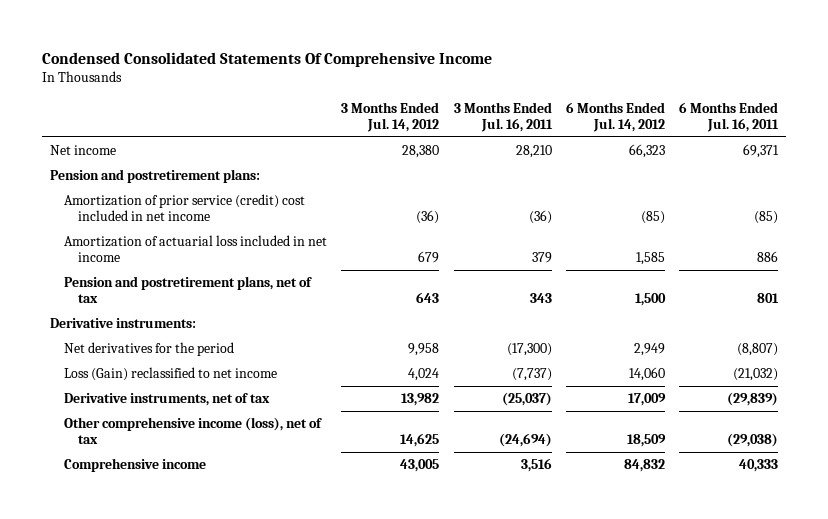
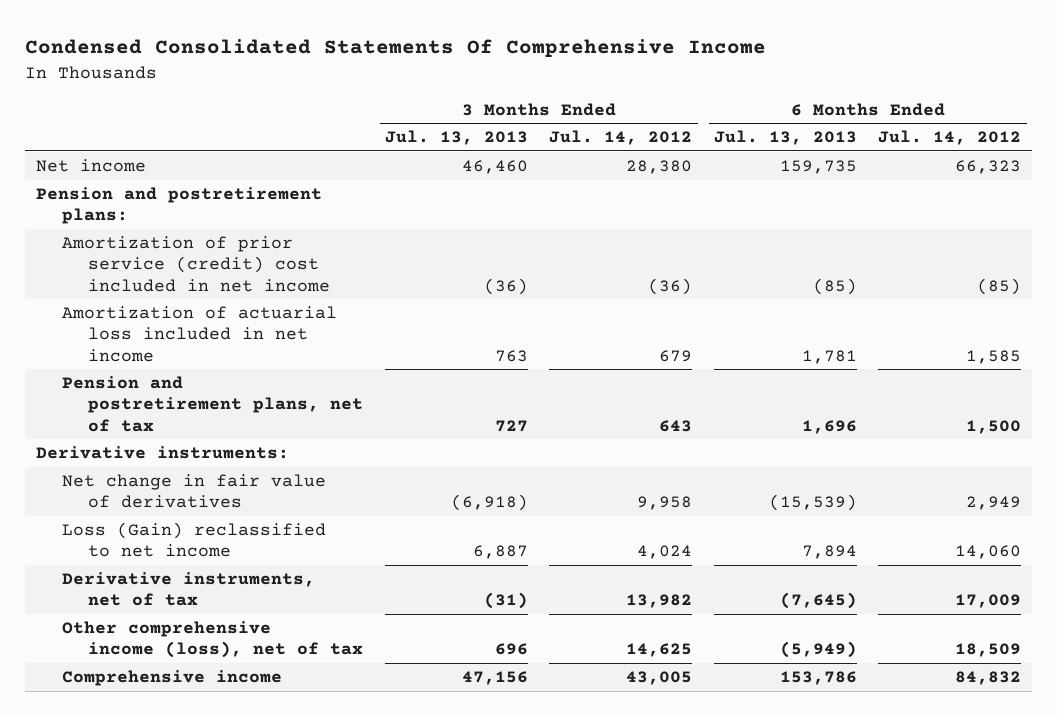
- | 3 Months Ended Jul. 14, 2012 | 3 Months Ended Jul. 16, 2011 | 6 Months Ended Jul. 14, 2012 | 6 Months Ended Jul. 16, 2011
+ | 3 Months Ended Jul. 13, 2013 | 3 Months Ended Jul. 14, 2012 | 6 Months Ended Jul. 13, 2013 | 6 Months Ended Jul. 14, 2012
- Net derivatives for the period | 9,958 | (17,300) | 2,949 | (8,807)
+ Net change in fair value of derivatives | (6,918) | 9,958 | (15,539) | 2,949

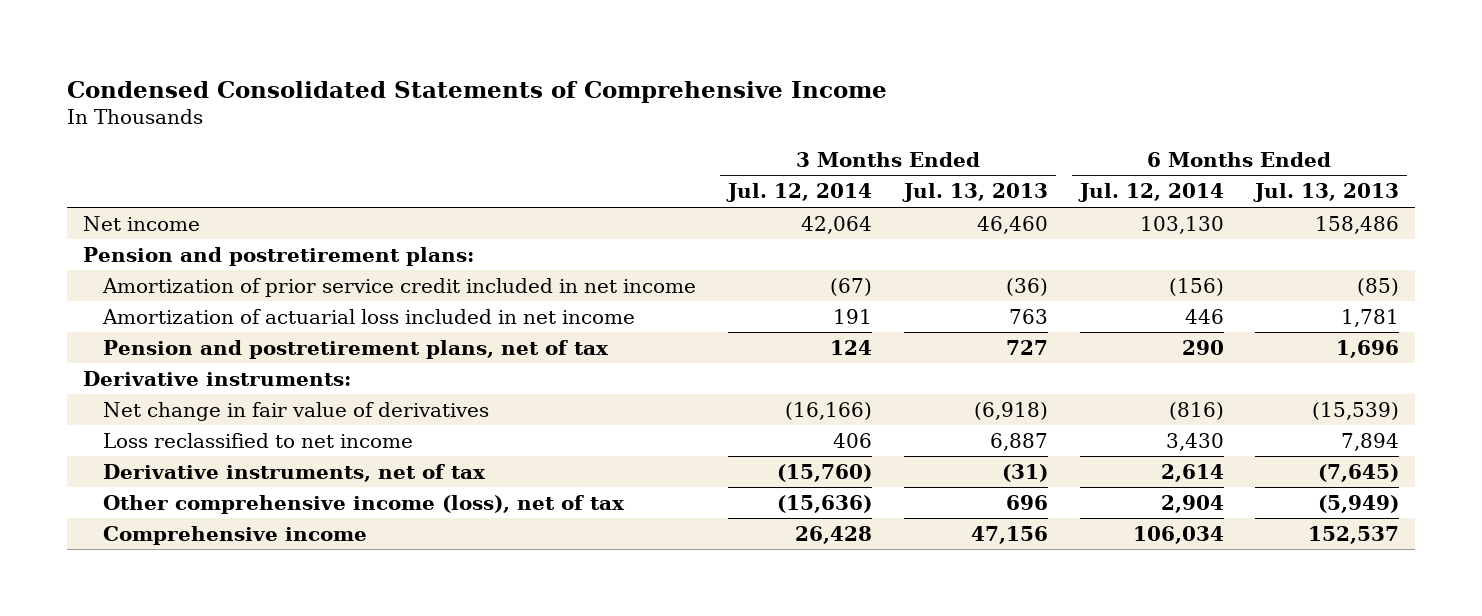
- Condensed Consolidated Statements Of Comprehensive Income
+ Condensed Consolidated Statements of Comprehensive Income
- | 3 Months Ended Jul. 13, 2013 | 3 Months Ended Jul. 14, 2012 | 6 Months Ended Jul. 13, 2013 | 6 Months Ended Jul. 14, 2012
+ | 3 Months Ended Jul. 12, 2014 | 3 Months Ended Jul. 13, 2013 | 6 Months Ended Jul. 12, 2014 | 6 Months Ended Jul. 13, 2013
- Net income | 46,460 | 28,380 | 159,735 | 66,323
+ Net income | 42,064 | 46,460 | 103,130 | 158,486
- Amortization of prior service (credit) cost included in net income | (36) | (36) | (85) | (85)
+ Amortization of prior service credit included in net income | (67) | (36) | (156) | (85)
- Loss (Gain) reclassified to net income | 6,887 | 4,024 | 7,894 | 14,060
+ Loss reclassified to net income | 406 | 6,887 | 3,430 | 7,894
- Comprehensive income | 47,156 | 43,005 | 153,786 | 84,832
+ Comprehensive income | 26,428 | 47,156 | 106,034 | 152,537

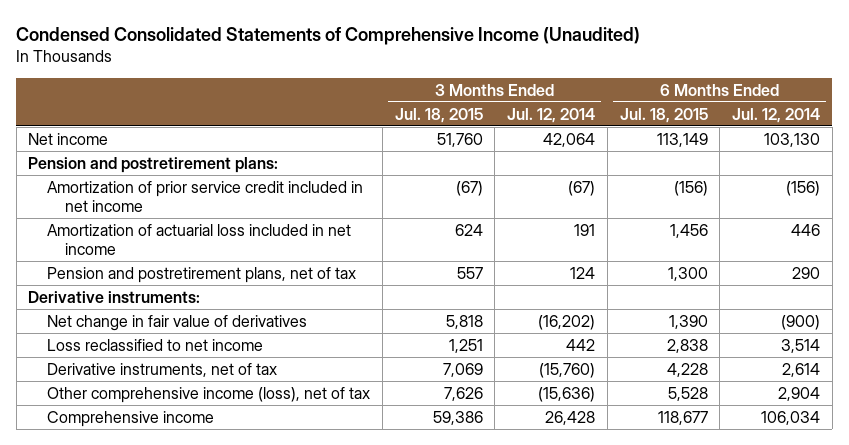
- Condensed Consolidated Statements of Comprehensive Income
+ Condensed Consolidated Statements of Comprehensive Income (Unaudited)
- | 3 Months Ended Jul. 12, 2014 | 3 Months Ended Jul. 13, 2013 | 6 Months Ended Jul. 12, 2014 | 6 Months Ended Jul. 13, 2013
+ | 3 Months Ended Jul. 18, 2015 | 3 Months Ended Jul. 12, 2014 | 6 Months Ended Jul. 18, 2015 | 6 Months Ended Jul. 12, 2014
- Net change in fair value of derivatives | (16,166) | (6,918) | (816) | (15,539)
- Loss reclassified to net income | 406 | 6,887 | 3,430 | 7,894
+ Net change in fair value of derivatives | 5,818 | (16,202) | 1,390 | (900)
+ Loss reclassified to net income | 1,251 | 442 | 2,838 | 3,514

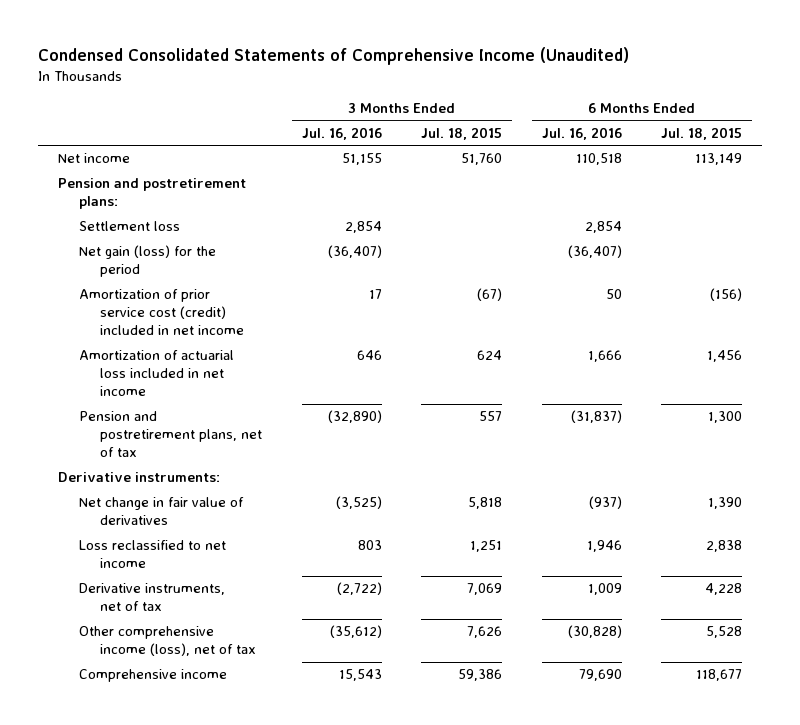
- | 3 Months Ended Jul. 18, 2015 | 3 Months Ended Jul. 12, 2014 | 6 Months Ended Jul. 18, 2015 | 6 Months Ended Jul. 12, 2014
+ | 3 Months Ended Jul. 16, 2016 | 3 Months Ended Jul. 18, 2015 | 6 Months Ended Jul. 16, 2016 | 6 Months Ended Jul. 18, 2015
- Amortization of prior service credit included in net income | (67) | (67) | (156) | (156)
+ Settlement loss | 2,854 | | 2,854 |
+ Net gain (loss) for the period | (36,407) | | (36,407) |
+ Amortization of prior service cost (credit) included in net income | 17 | (67) | 50 | (156)

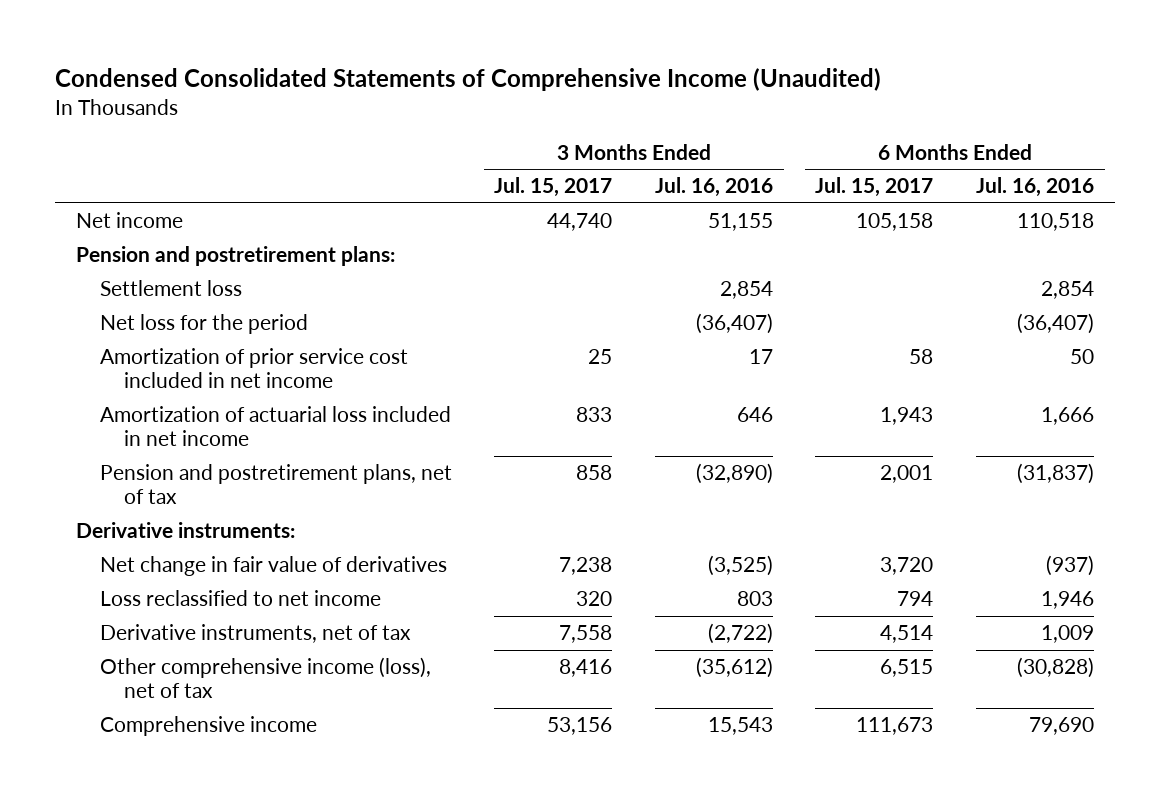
- | 3 Months Ended Jul. 16, 2016 | 3 Months Ended Jul. 18, 2015 | 6 Months Ended Jul. 16, 2016 | 6 Months Ended Jul. 18, 2015
+ | 3 Months Ended Jul. 15, 2017 | 3 Months Ended Jul. 16, 2016 | 6 Months Ended Jul. 15, 2017 | 6 Months Ended Jul. 16, 2016
- Net gain (loss) for the period | (36,407) | | (36,407) |
- Amortization of prior service cost (credit) included in net income | 17 | (67) | 50 | (156)
+ Net loss for the period | | (36,407) | | (36,407)
+ Amortization of prior service cost included in net income | 25 | 17 | 58 | 50

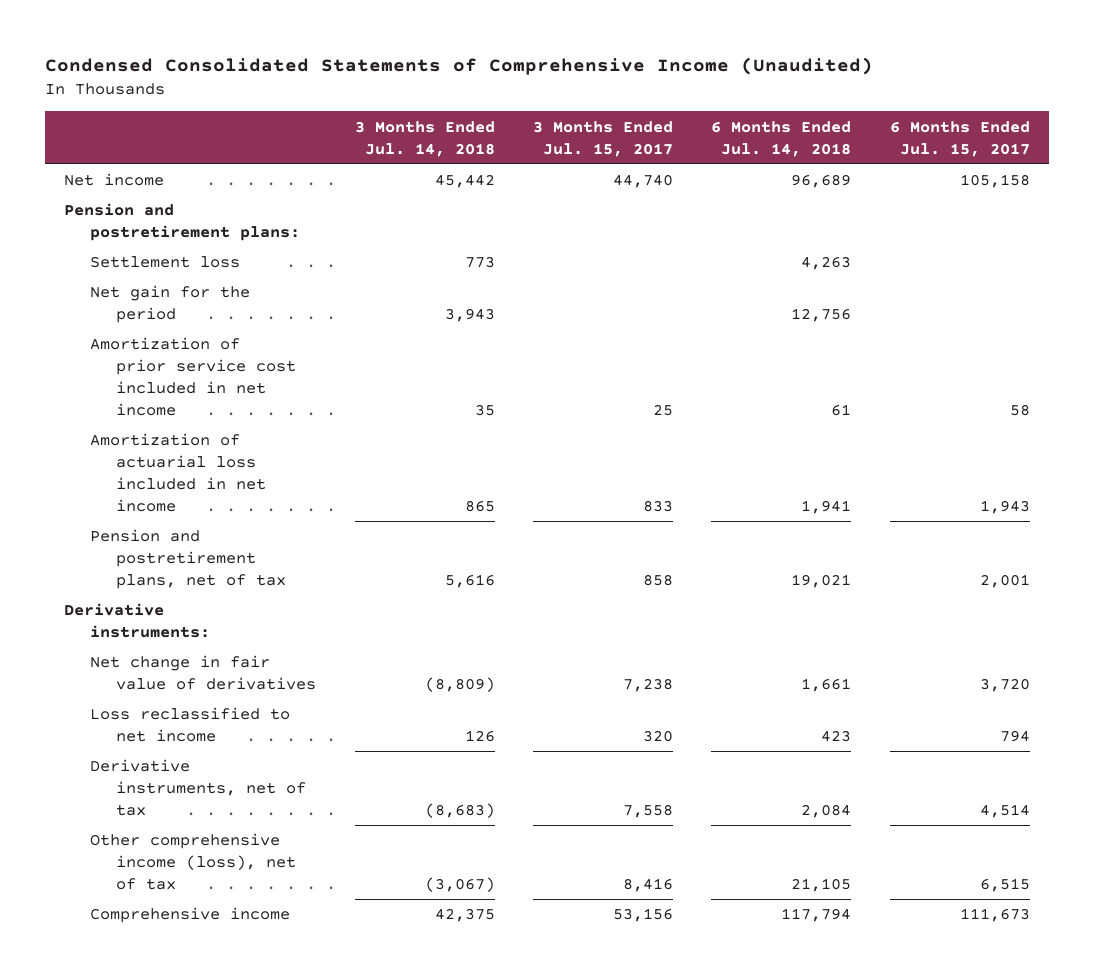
- | 3 Months Ended Jul. 15, 2017 | 3 Months Ended Jul. 16, 2016 | 6 Months Ended Jul. 15, 2017 | 6 Months Ended Jul. 16, 2016
+ | 3 Months Ended Jul. 14, 2018 | 3 Months Ended Jul. 15, 2017 | 6 Months Ended Jul. 14, 2018 | 6 Months Ended Jul. 15, 2017
- Net loss for the period | | (36,407) | | (36,407)
+ Net gain for the period | 3,943 | | 12,756 |

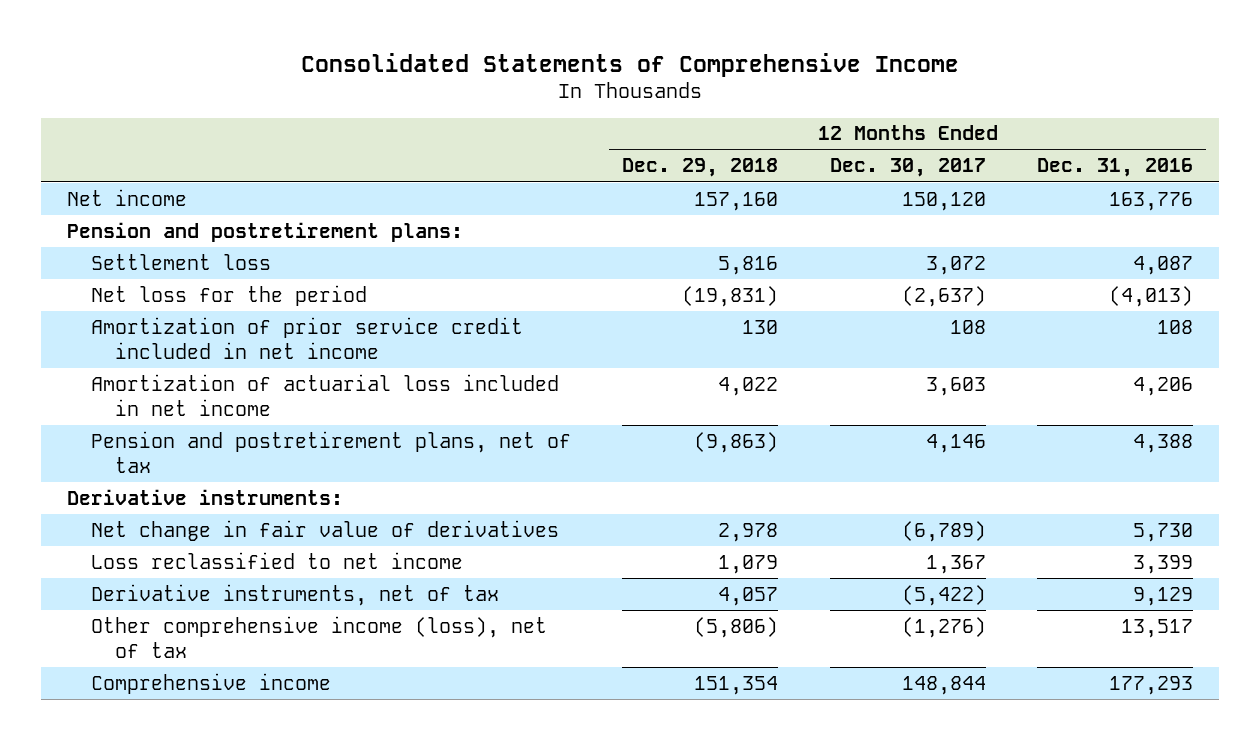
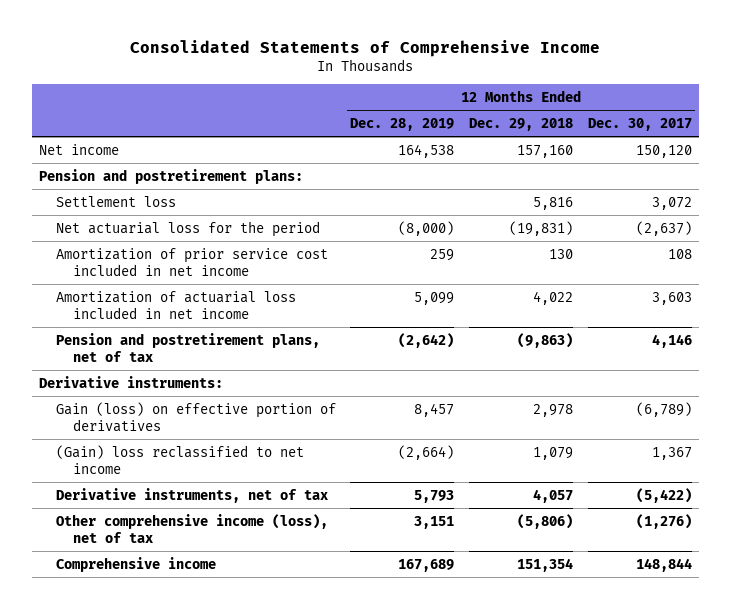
- | 12 Months Ended Dec. 29, 2018 | 12 Months Ended Dec. 30, 2017 | 12 Months Ended Dec. 31, 2016
+ | 12 Months Ended Dec. 28, 2019 | 12 Months Ended Dec. 29, 2018 | 12 Months Ended Dec. 30, 2017
- Net loss for the period | (19,831) | (2,637) | (4,013)
- Amortization of prior service credit included in net income | 130 | 108 | 108
+ Net actuarial loss for the period | (8,000) | (19,831) | (2,637)
+ Amortization of prior service cost included in net income | 259 | 130 | 108
- Net change in fair value of derivatives | 2,978 | (6,789) | 5,730
- Loss reclassified to net income | 1,079 | 1,367 | 3,399
+ Gain (loss) on effective portion of derivatives | 8,457 | 2,978 | (6,789)
+ (Gain) loss reclassified to net income | (2,664) | 1,079 | 1,367

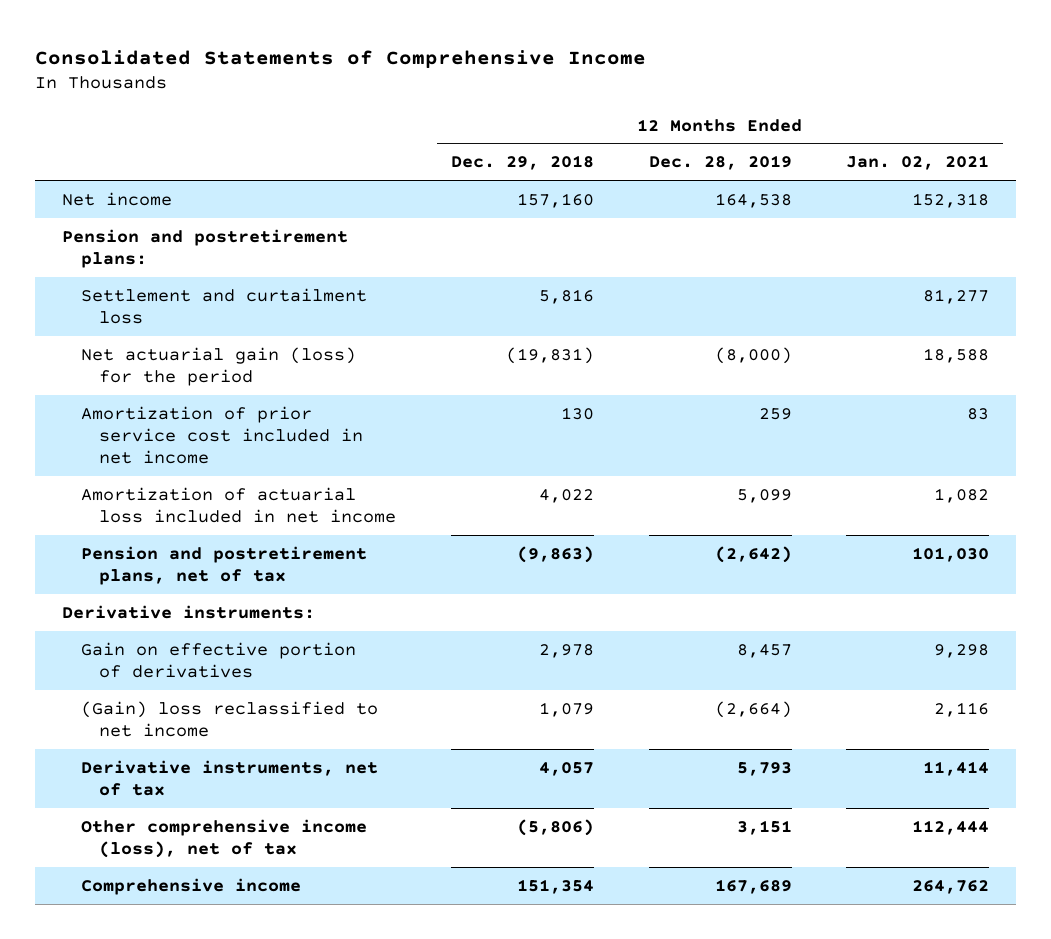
- | 12 Months Ended Dec. 28, 2019 | 12 Months Ended Dec. 29, 2018 | 12 Months Ended Dec. 30, 2017
+ | 12 Months Ended Dec. 29, 2018 | 12 Months Ended Dec. 28, 2019 | 12 Months Ended Jan. 02, 2021
- Settlement loss | | 5,816 | 3,072
- Net actuarial loss for the period | (8,000) | (19,831) | (2,637)
+ Settlement and curtailment loss | 5,816 | | 81,277
+ Net actuarial gain (loss) for the period | (19,831) | (8,000) | 18,588
- Gain (loss) on effective portion of derivatives | 8,457 | 2,978 | (6,789)
+ Gain on effective portion of derivatives | 2,978 | 8,457 | 9,298

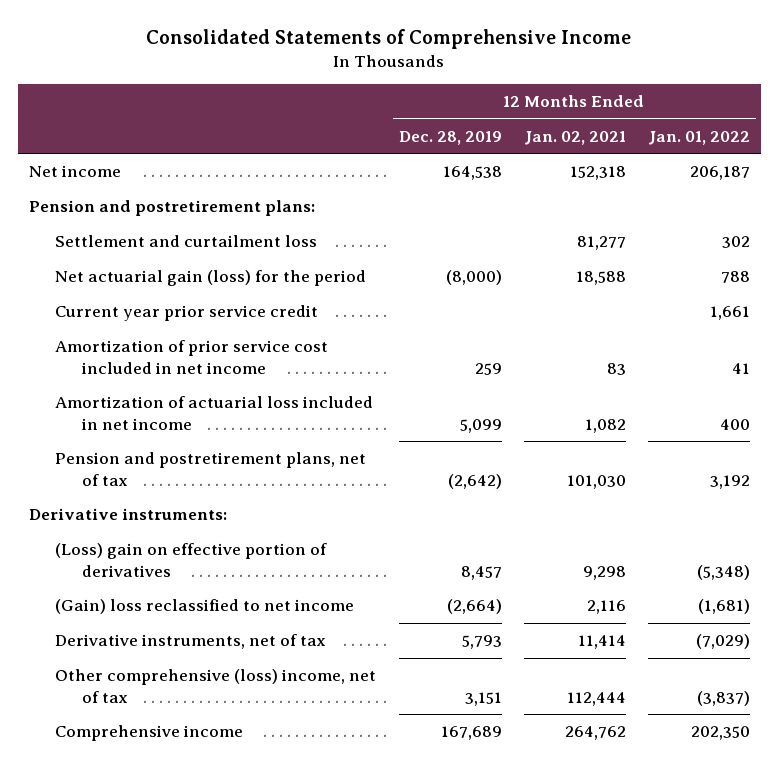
- | 12 Months Ended Dec. 29, 2018 | 12 Months Ended Dec. 28, 2019 | 12 Months Ended Jan. 02, 2021
+ | 12 Months Ended Dec. 28, 2019 | 12 Months Ended Jan. 02, 2021 | 12 Months Ended Jan. 01, 2022
+ Current year prior service credit | | | 1,661
- Gain on effective portion of derivatives | 2,978 | 8,457 | 9,298
+ (Loss) gain on effective portion of derivatives | 8,457 | 9,298 | (5,348)
- Other comprehensive income (loss), net of tax | (5,806) | 3,151 | 112,444
+ Other comprehensive (loss) income, net of tax | 3,151 | 112,444 | (3,837)

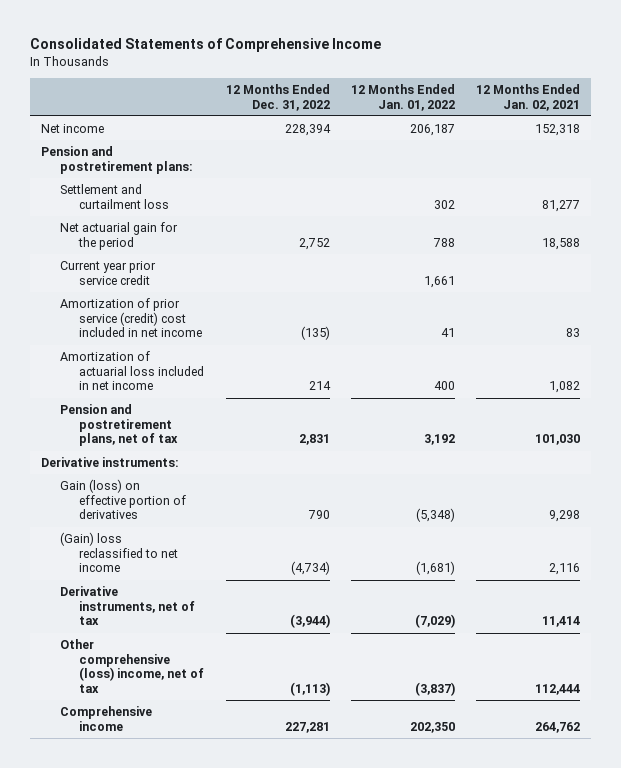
- | 12 Months Ended Dec. 28, 2019 | 12 Months Ended Jan. 02, 2021 | 12 Months Ended Jan. 01, 2022
+ | 12 Months Ended Dec. 31, 2022 | 12 Months Ended Jan. 01, 2022 | 12 Months Ended Jan. 02, 2021
- Net actuarial gain (loss) for the period | (8,000) | 18,588 | 788
+ Net actuarial gain for the period | 2,752 | 788 | 18,588
- Amortization of prior service cost included in net income | 259 | 83 | 41
+ Amortization of prior service (credit) cost included in net income | (135) | 41 | 83
- (Loss) gain on effective portion of derivatives | 8,457 | 9,298 | (5,348)
+ Gain (loss) on effective portion of derivatives | 790 | (5,348) | 9,298

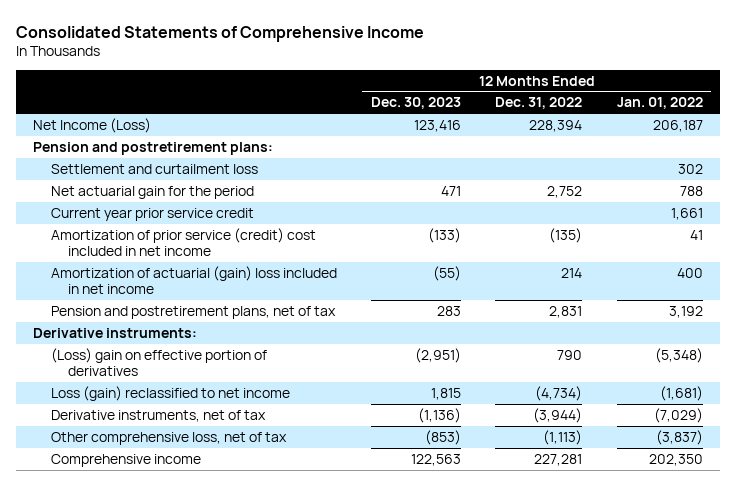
- | 12 Months Ended Dec. 31, 2022 | 12 Months Ended Jan. 01, 2022 | 12 Months Ended Jan. 02, 2021
+ | 12 Months Ended Dec. 30, 2023 | 12 Months Ended Dec. 31, 2022 | 12 Months Ended Jan. 01, 2022
- Net income | 228,394 | 206,187 | 152,318
+ Net Income (Loss) | 123,416 | 228,394 | 206,187
- Amortization of actuarial loss included in net income | 214 | 400 | 1,082
+ Amortization of actuarial (gain) loss included in net income | (55) | 214 | 400
- Gain (loss) on effective portion of derivatives | 790 | (5,348) | 9,298
- (Gain) loss reclassified to net income | (4,734) | (1,681) | 2,116
+ (Loss) gain on effective portion of derivatives | (2,951) | 790 | (5,348)
+ Loss (gain) reclassified to net income | 1,815 | (4,734) | (1,681)
- Other comprehensive (loss) income, net of tax | (1,113) | (3,837) | 112,444
+ Other comprehensive loss, net of tax | (853) | (1,113) | (3,837)

